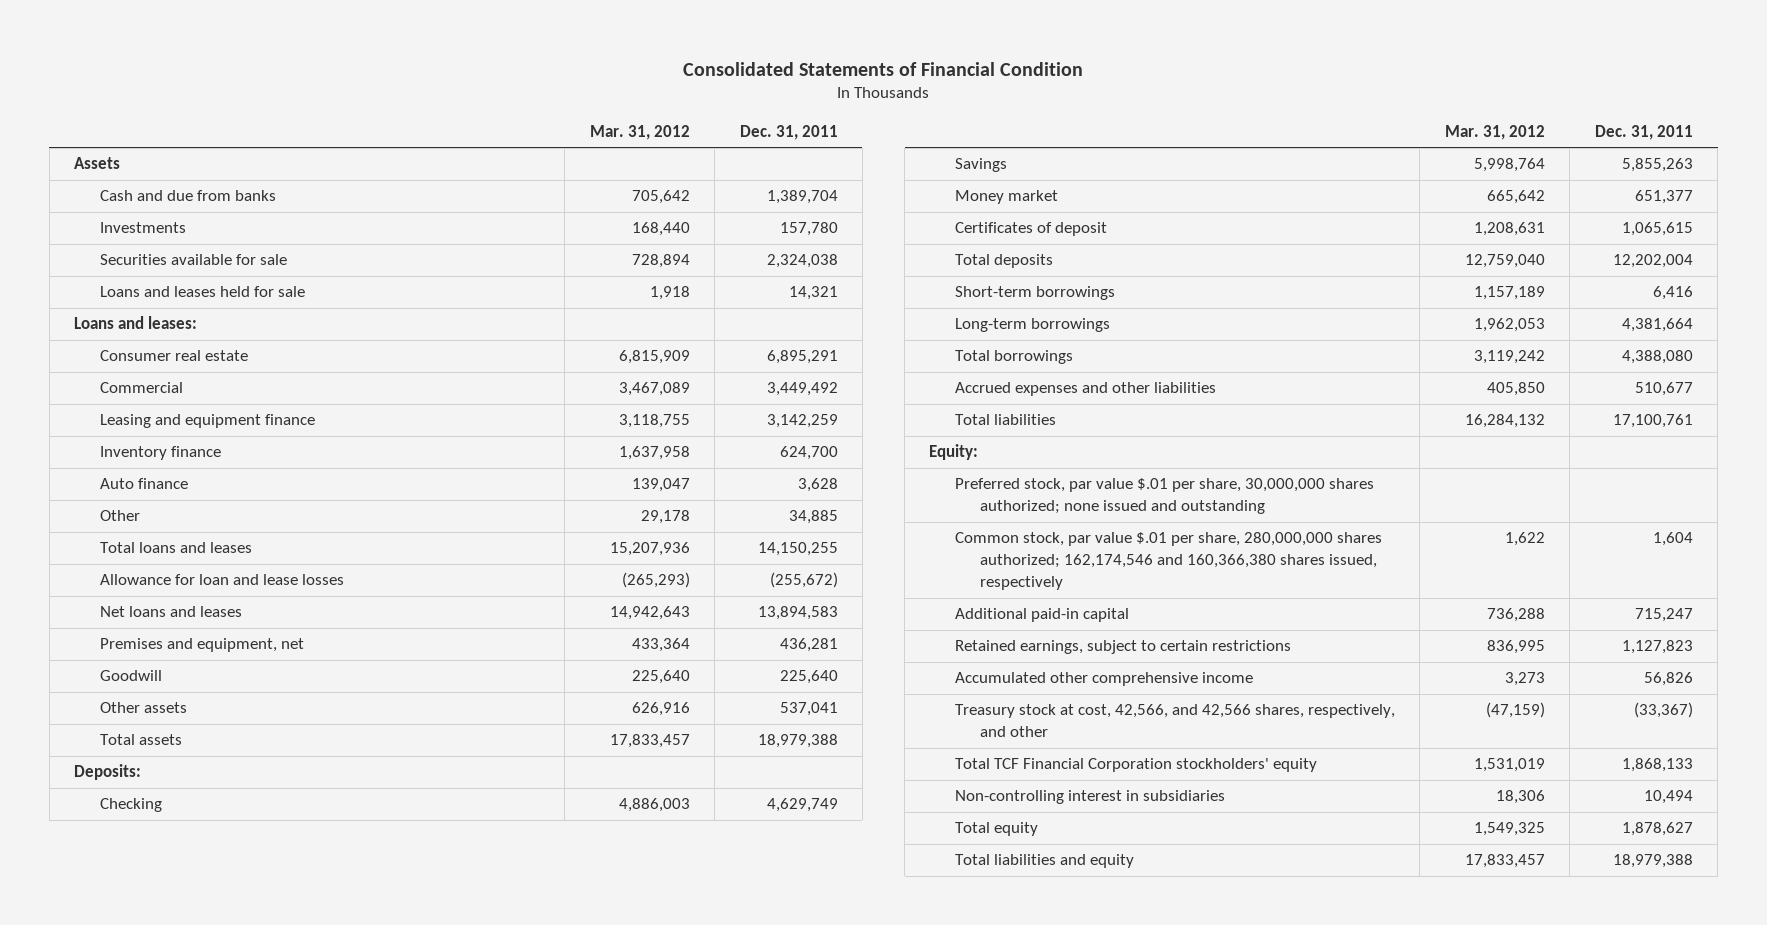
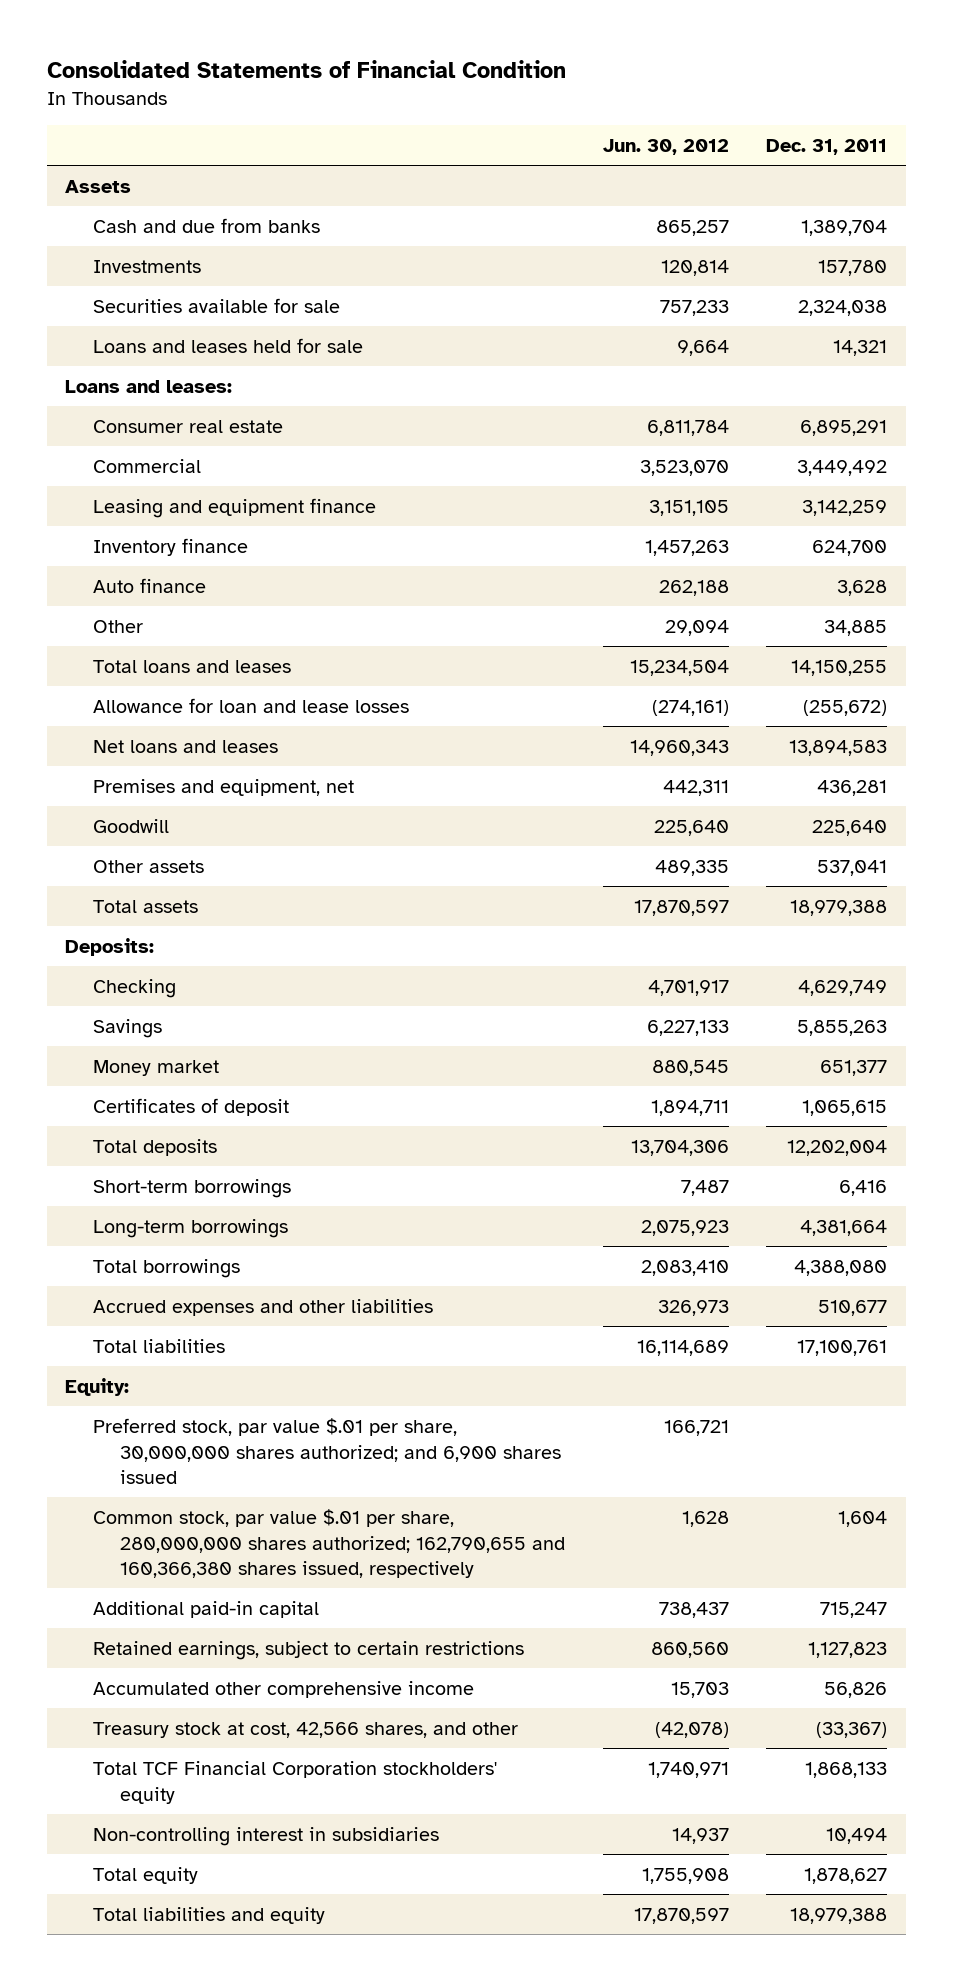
- | Mar. 31, 2012 | Dec. 31, 2011
+ | Jun. 30, 2012 | Dec. 31, 2011
- Preferred stock, par value $.01 per share, 30,000,000 shares authorized; none issued and outstanding
- Common stock, par value $.01 per share, 280,000,000 shares authorized; 162,174,546 and 160,366,380 shares issued, respectively | 1,622 | 1,604
+ Preferred stock, par value $.01 per share, 30,000,000 shares authorized; and 6,900 shares issued | 166,721 |
+ Common stock, par value $.01 per share, 280,000,000 shares authorized; 162,790,655 and 160,366,380 shares issued, respectively | 1,628 | 1,604
- Treasury stock at cost, 42,566, and 42,566 shares, respectively, and other | (47,159) | (33,367)
+ Treasury stock at cost, 42,566 shares, and other | (42,078) | (33,367)

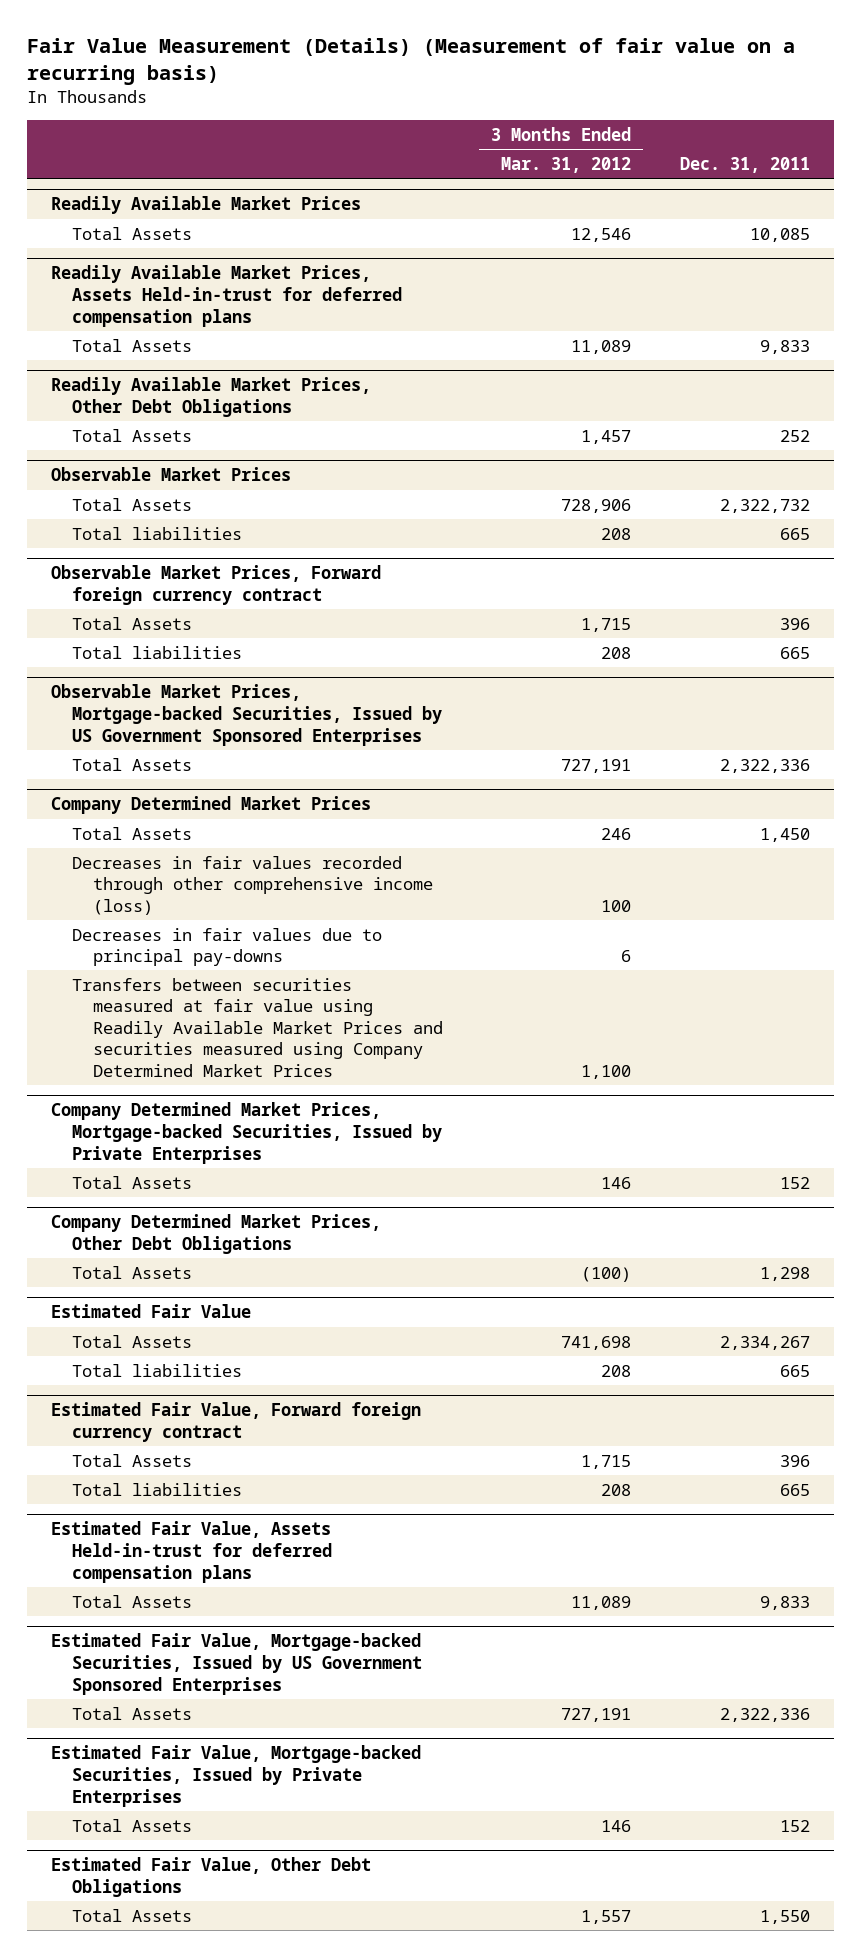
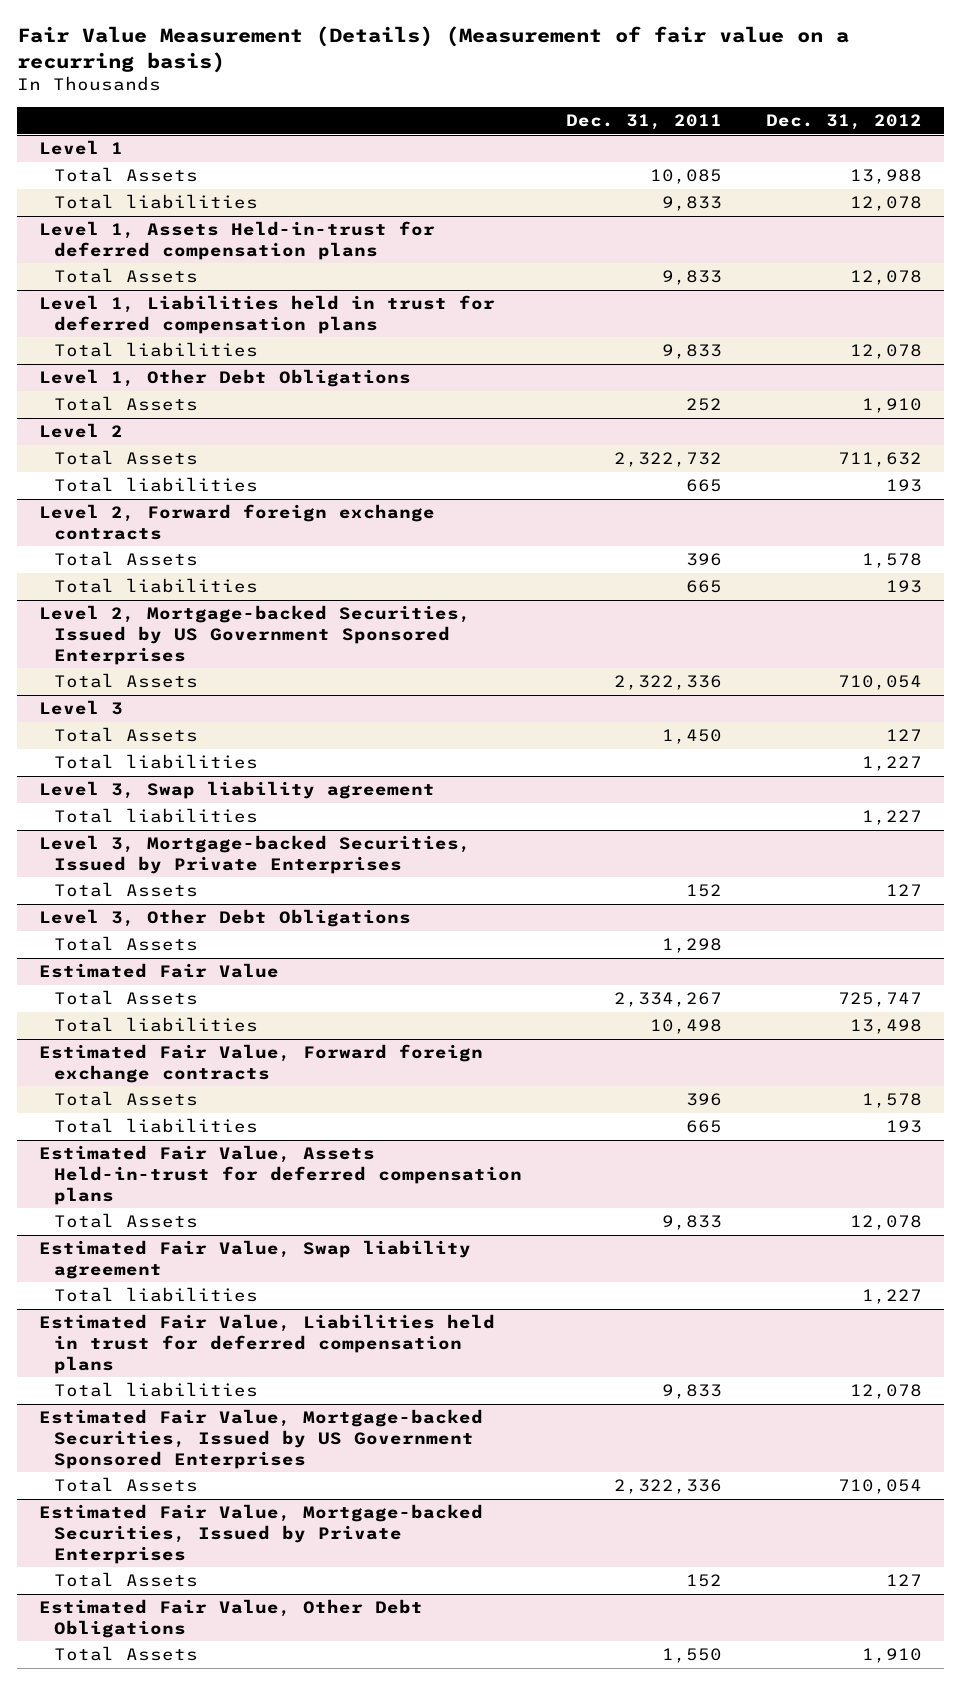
- | 3 Months Ended Mar. 31, 2012 | Dec. 31, 2011
+ | Dec. 31, 2011 | Dec. 31, 2012
- Readily Available Market Prices
+ Level 1
- Readily Available Market Prices, Assets Held-in-trust for deferred compensation plans
+ Total liabilities | 9,833 | 12,078
+ Level 1, Assets Held-in-trust for deferred compensation plans
- Readily Available Market Prices, Other Debt Obligations
+ Level 1, Liabilities held in trust for deferred compensation plans
+ Total liabilities | 9,833 | 12,078
+ Level 1, Other Debt Obligations
- Observable Market Prices
+ Level 2
- Observable Market Prices, Forward foreign currency contract
+ Level 2, Forward foreign exchange contracts
- Observable Market Prices, Mortgage-backed Securities, Issued by US Government Sponsored Enterprises
+ Level 2, Mortgage-backed Securities, Issued by US Government Sponsored Enterprises
- Company Determined Market Prices
+ Level 3
- Decreases in fair values recorded through other comprehensive income (loss) | 100 |
- Decreases in fair values due to principal pay-downs | 6 |
- Transfers between securities measured at fair value using Readily Available Market Prices and securities measured using Company Determined Market Prices | 1,100 |
- Company Determined Market Prices, Mortgage-backed Securities, Issued by Private Enterprises
+ Total liabilities | | 1,227
+ Level 3, Swap liability agreement
+ Total liabilities | | 1,227
+ Level 3, Mortgage-backed Securities, Issued by Private Enterprises
- Company Determined Market Prices, Other Debt Obligations
+ Level 3, Other Debt Obligations
@ Estimated Fair Value
- Total liabilities | 208 | 665
- Estimated Fair Value, Forward foreign currency contract
@ Estimated Fair Value
+ Total liabilities | 10,498 | 13,498
+ Estimated Fair Value, Forward foreign exchange contracts
+ Estimated Fair Value, Swap liability agreement
+ Total liabilities | | 1,227
+ Estimated Fair Value, Liabilities held in trust for deferred compensation plans
+ Total liabilities | 9,833 | 12,078

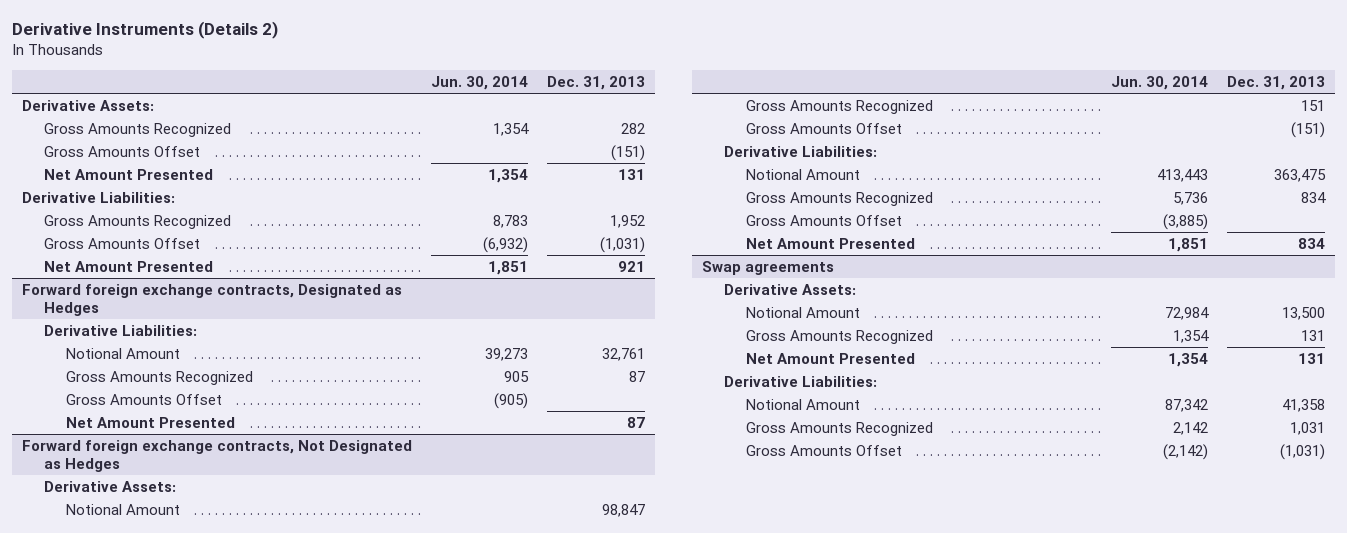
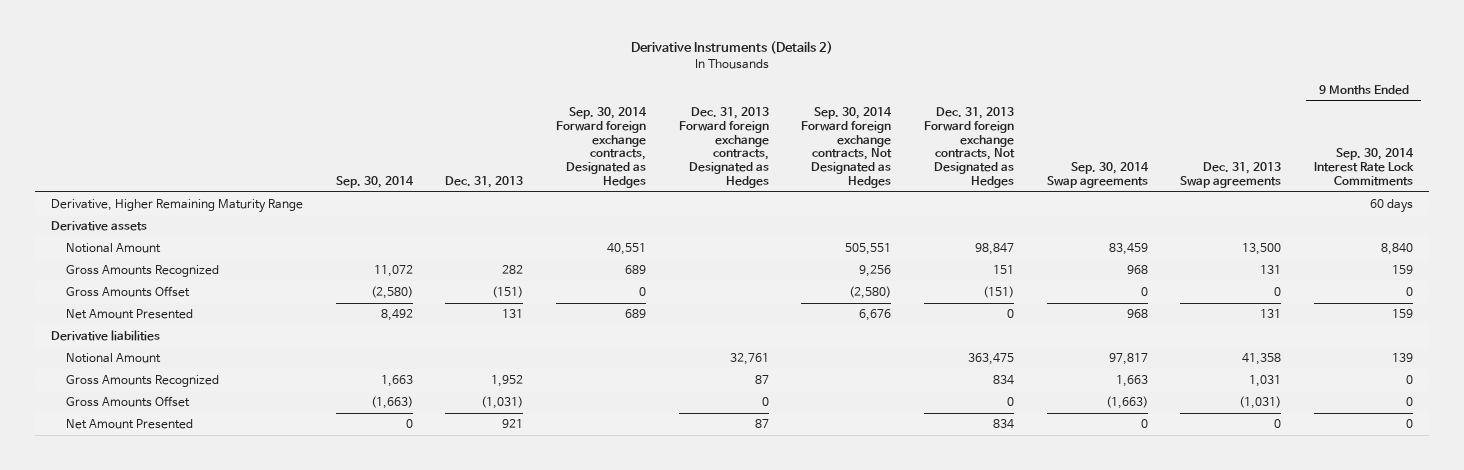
- | Jun. 30, 2014 | Dec. 31, 2013
+ | Sep. 30, 2014 | Dec. 31, 2013 | Sep. 30, 2014 Forward foreign exchange contracts, Designated as Hedges | Dec. 31, 2013 Forward foreign exchange contracts, Designated as Hedges | Sep. 30, 2014 Forward foreign exchange contracts, Not Designated as Hedges | Dec. 31, 2013 Forward foreign exchange contracts, Not Designated as Hedges | Sep. 30, 2014 Swap agreements | Dec. 31, 2013 Swap agreements | 9 Months Ended Sep. 30, 2014 Interest Rate Lock Commitments
- Derivative Assets:
+ Derivative, Higher Remaining Maturity Range | | | | | | | | | 60 days
+ Derivative assets
+ Notional Amount | | | 40,551 | | 505,551 | 98,847 | 83,459 | 13,500 | 8,840
- Derivative Liabilities:
+ Derivative liabilities
+ Notional Amount | | | | 32,761 | | 363,475 | 97,817 | 41,358 | 139
- Forward foreign exchange contracts, Designated as Hedges
- Derivative Liabilities:
- Notional Amount | 39,273 | 32,761
- Gross Amounts Recognized | 905 | 87
- Gross Amounts Offset | (905) |
- Net Amount Presented | | 87
- Forward foreign exchange contracts, Not Designated as Hedges
- Derivative Assets:
- Notional Amount | | 98,847
- Gross Amounts Recognized | | 151
- Gross Amounts Offset | | (151)
- Derivative Liabilities:
- Notional Amount | 413,443 | 363,475
- Gross Amounts Recognized | 5,736 | 834
- Gross Amounts Offset | (3,885) |
- Net Amount Presented | 1,851 | 834
- Swap agreements
- Derivative Assets:
- Notional Amount | 72,984 | 13,500
- Gross Amounts Recognized | 1,354 | 131
- Net Amount Presented | 1,354 | 131
- Derivative Liabilities:
- Notional Amount | 87,342 | 41,358
- Gross Amounts Recognized | 2,142 | 1,031
- Gross Amounts Offset | (2,142) | (1,031)

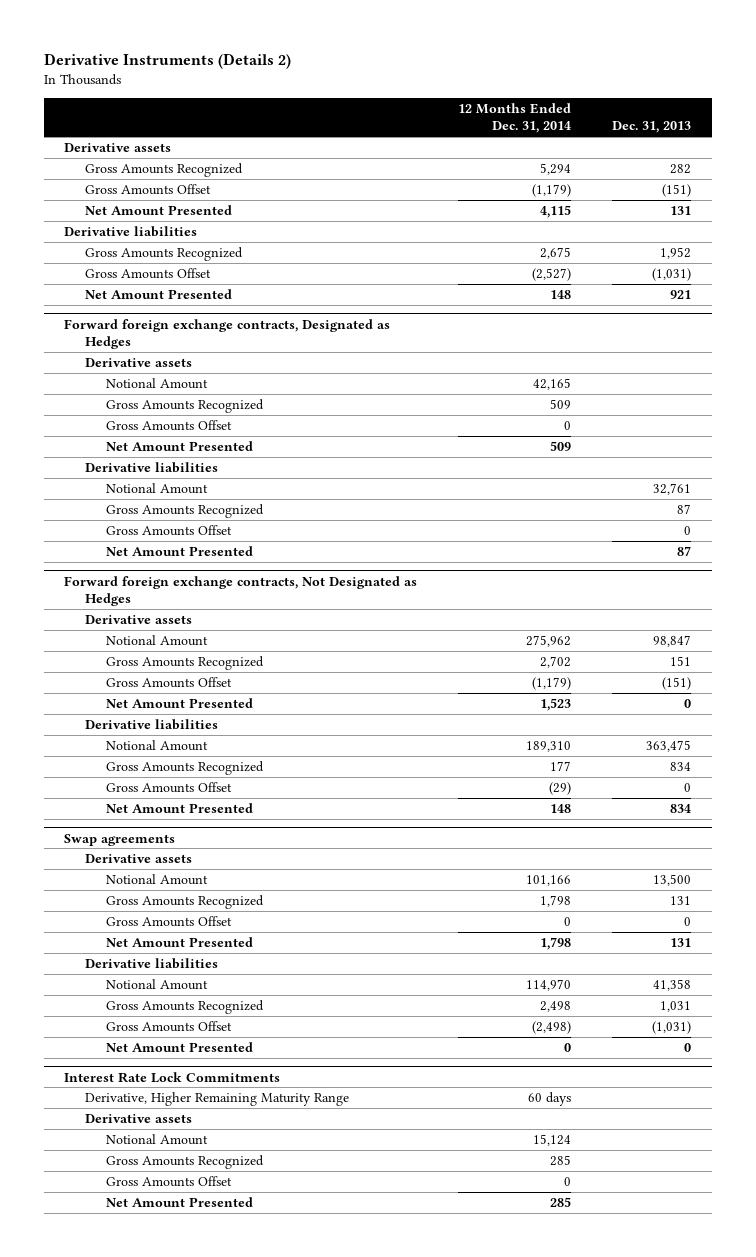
- | Sep. 30, 2014 | Dec. 31, 2013 | Sep. 30, 2014 Forward foreign exchange contracts, Designated as Hedges | Dec. 31, 2013 Forward foreign exchange contracts, Designated as Hedges | Sep. 30, 2014 Forward foreign exchange contracts, Not Designated as Hedges | Dec. 31, 2013 Forward foreign exchange contracts, Not Designated as Hedges | Sep. 30, 2014 Swap agreements | Dec. 31, 2013 Swap agreements | 9 Months Ended Sep. 30, 2014 Interest Rate Lock Commitments
+ | 12 Months Ended Dec. 31, 2014 | Dec. 31, 2013
- Derivative, Higher Remaining Maturity Range | | | | | | | | | 60 days
- Notional Amount | | | 40,551 | | 505,551 | 98,847 | 83,459 | 13,500 | 8,840
- Notional Amount | | | | 32,761 | | 363,475 | 97,817 | 41,358 | 139
+ Forward foreign exchange contracts, Designated as Hedges
+ Derivative assets
+ Notional Amount | 42,165 |
+ Gross Amounts Recognized | 509 |
+ Gross Amounts Offset | 0 |
+ Net Amount Presented | 509 |
+ Derivative liabilities
+ Notional Amount | | 32,761
+ Gross Amounts Recognized | | 87
+ Gross Amounts Offset | | 0
+ Net Amount Presented | | 87
+ Forward foreign exchange contracts, Not Designated as Hedges
+ Derivative assets
+ Notional Amount | 275,962 | 98,847
+ Gross Amounts Recognized | 2,702 | 151
+ Gross Amounts Offset | (1,179) | (151)
+ Net Amount Presented | 1,523 | 0
+ Derivative liabilities
+ Notional Amount | 189,310 | 363,475
+ Gross Amounts Recognized | 177 | 834
+ Gross Amounts Offset | (29) | 0
+ Net Amount Presented | 148 | 834
+ Swap agreements
+ Derivative assets
+ Notional Amount | 101,166 | 13,500
+ Gross Amounts Recognized | 1,798 | 131
+ Gross Amounts Offset | 0 | 0
+ Net Amount Presented | 1,798 | 131
+ Derivative liabilities
+ Notional Amount | 114,970 | 41,358
+ Gross Amounts Recognized | 2,498 | 1,031
+ Gross Amounts Offset | (2,498) | (1,031)
+ Net Amount Presented | 0 | 0
+ Interest Rate Lock Commitments
+ Derivative, Higher Remaining Maturity Range | 60 days |
+ Derivative assets
+ Notional Amount | 15,124 |
+ Gross Amounts Recognized | 285 |
+ Gross Amounts Offset | 0 |
+ Net Amount Presented | 285 |

